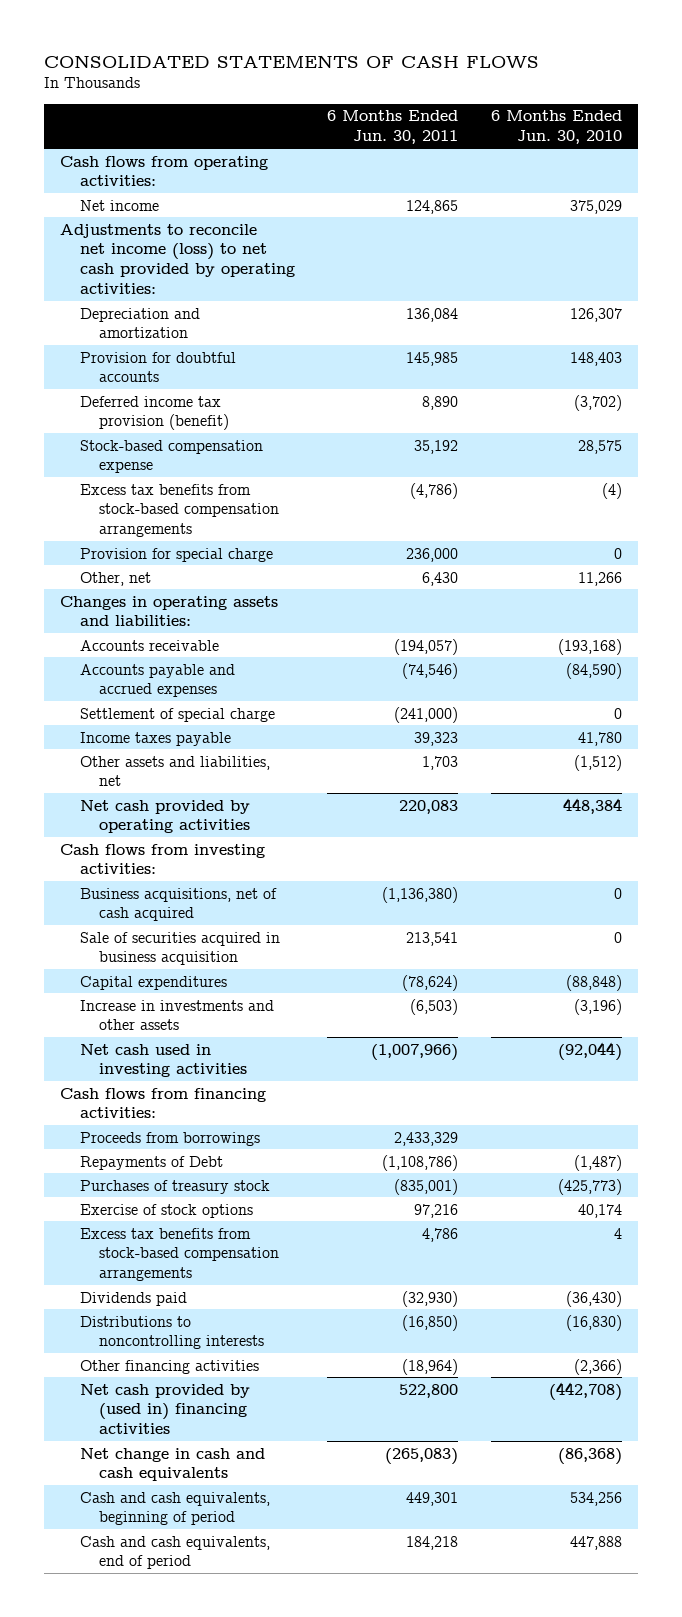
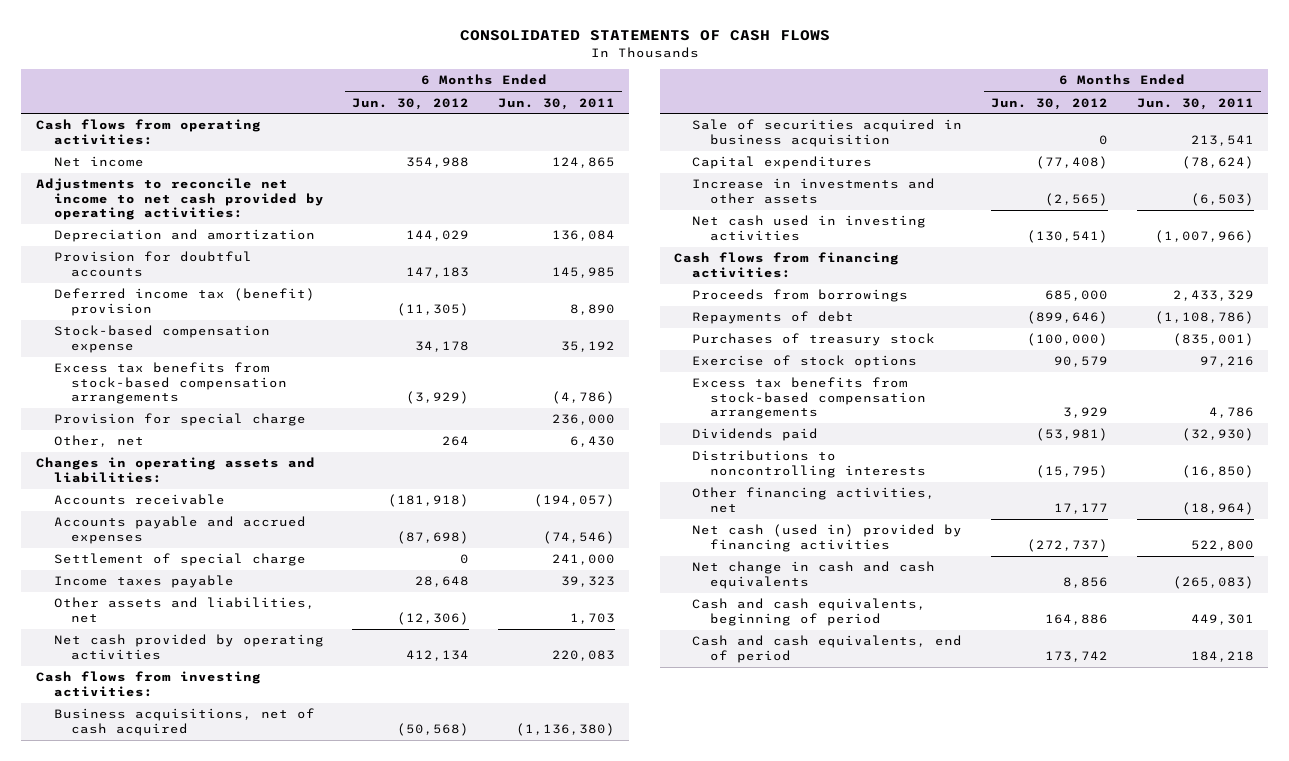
- | 6 Months Ended Jun. 30, 2011 | 6 Months Ended Jun. 30, 2010
+ | 6 Months Ended Jun. 30, 2012 | 6 Months Ended Jun. 30, 2011
- Adjustments to reconcile net income (loss) to net cash provided by operating activities:
+ Adjustments to reconcile net income to net cash provided by operating activities:
- Deferred income tax provision (benefit) | 8,890 | (3,702)
+ Deferred income tax (benefit) provision | (11,305) | 8,890
- Settlement of special charge | (241,000) | 0
+ Settlement of special charge | 0 | 241,000
- Repayments of Debt | (1,108,786) | (1,487)
+ Repayments of debt | (899,646) | (1,108,786)
- Other financing activities | (18,964) | (2,366)
- Net cash provided by (used in) financing activities | 522,800 | (442,708)
+ Other financing activities, net | 17,177 | (18,964)
+ Net cash (used in) provided by financing activities | (272,737) | 522,800

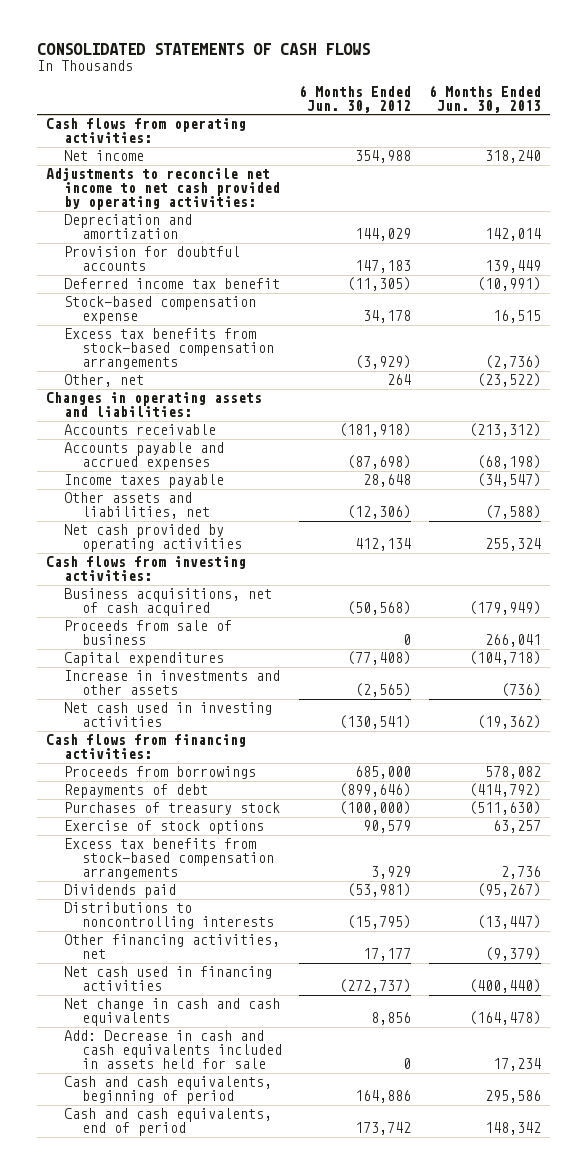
- | 6 Months Ended Jun. 30, 2012 | 6 Months Ended Jun. 30, 2011
+ | 6 Months Ended Jun. 30, 2012 | 6 Months Ended Jun. 30, 2013
- Deferred income tax (benefit) provision | (11,305) | 8,890
+ Deferred income tax benefit | (11,305) | (10,991)
- Provision for special charge | | 236,000
- Settlement of special charge | 0 | 241,000
- Sale of securities acquired in business acquisition | 0 | 213,541
+ Proceeds from sale of business | 0 | 266,041
- Net cash (used in) provided by financing activities | (272,737) | 522,800
+ Net cash used in financing activities | (272,737) | (400,440)
+ Add: Decrease in cash and cash equivalents included in assets held for sale | 0 | 17,234

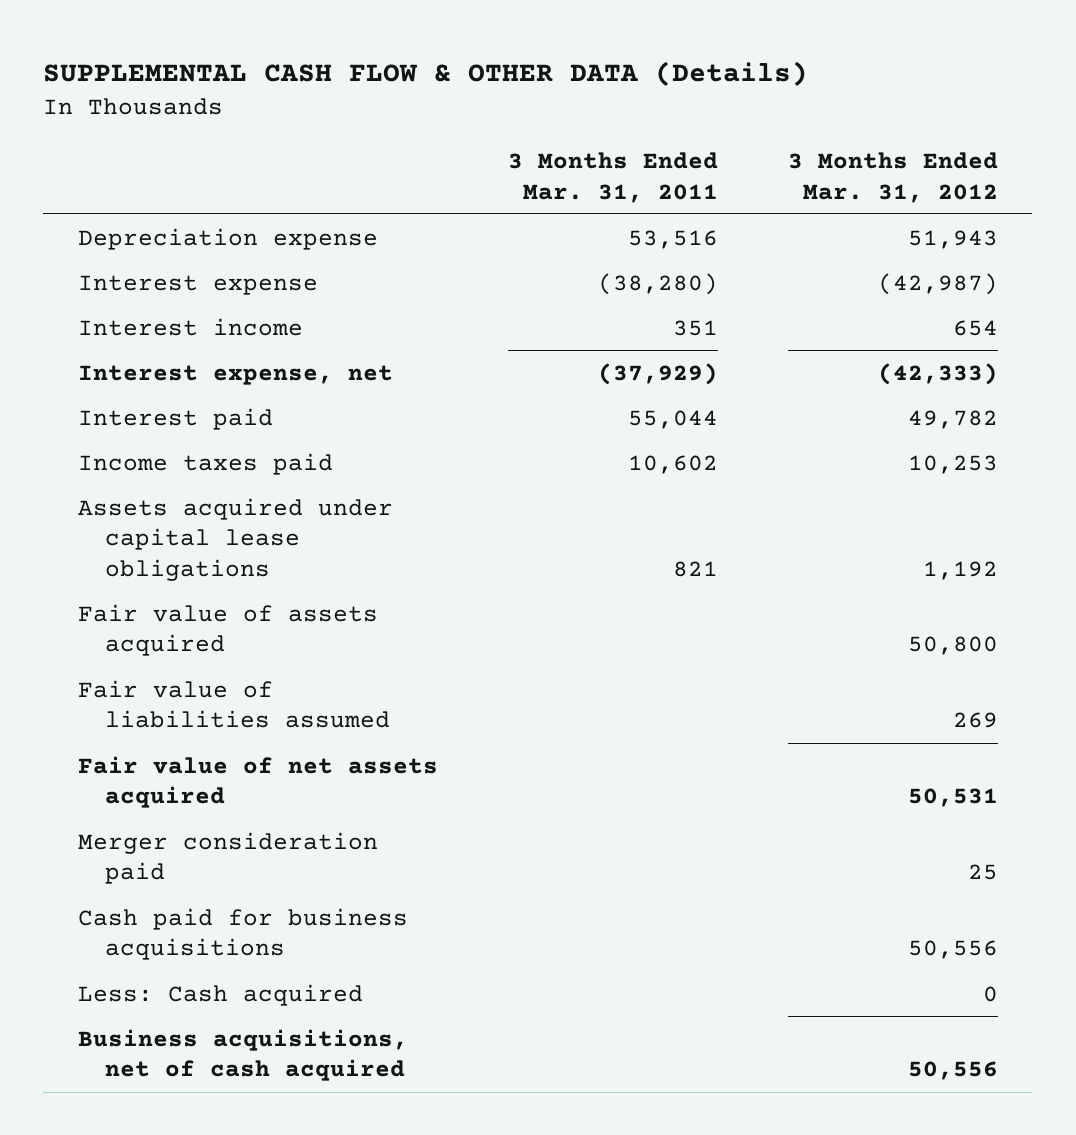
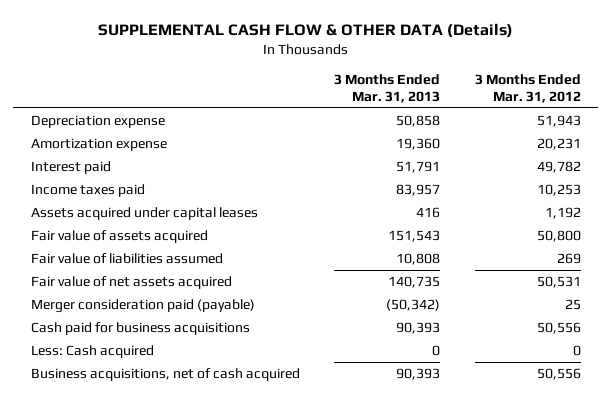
- | 3 Months Ended Mar. 31, 2011 | 3 Months Ended Mar. 31, 2012
+ | 3 Months Ended Mar. 31, 2013 | 3 Months Ended Mar. 31, 2012
- Interest expense | (38,280) | (42,987)
- Interest income | 351 | 654
- Interest expense, net | (37,929) | (42,333)
+ Amortization expense | 19,360 | 20,231
- Assets acquired under capital lease obligations | 821 | 1,192
+ Assets acquired under capital leases | 416 | 1,192
- Merger consideration paid | | 25
+ Merger consideration paid (payable) | (50,342) | 25

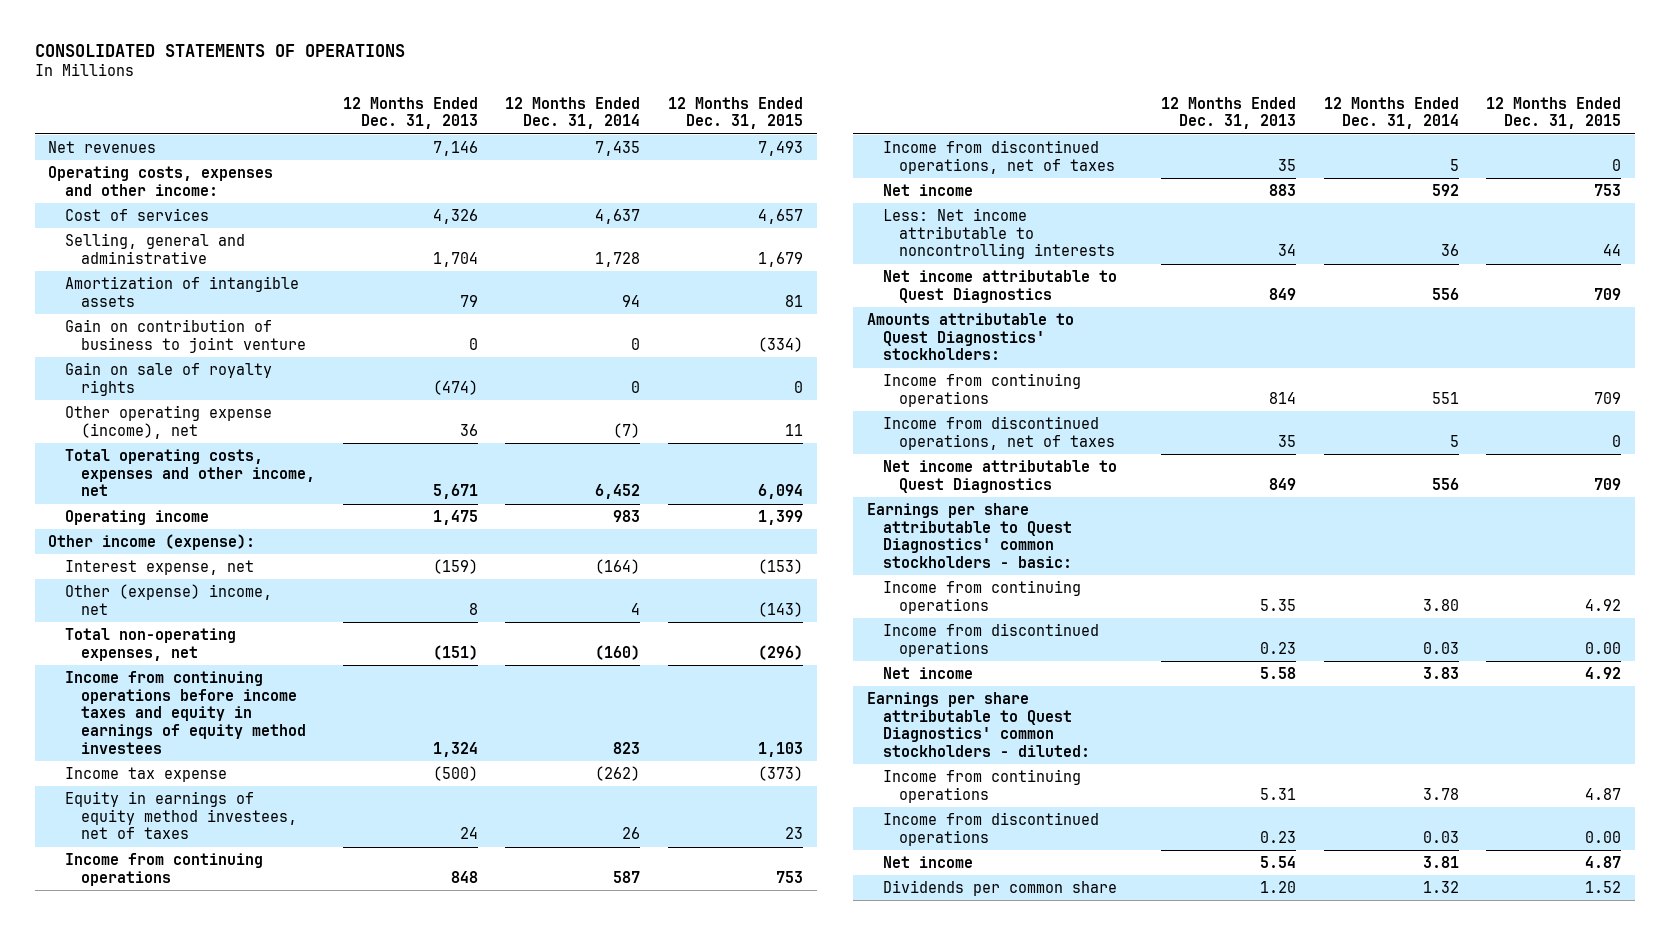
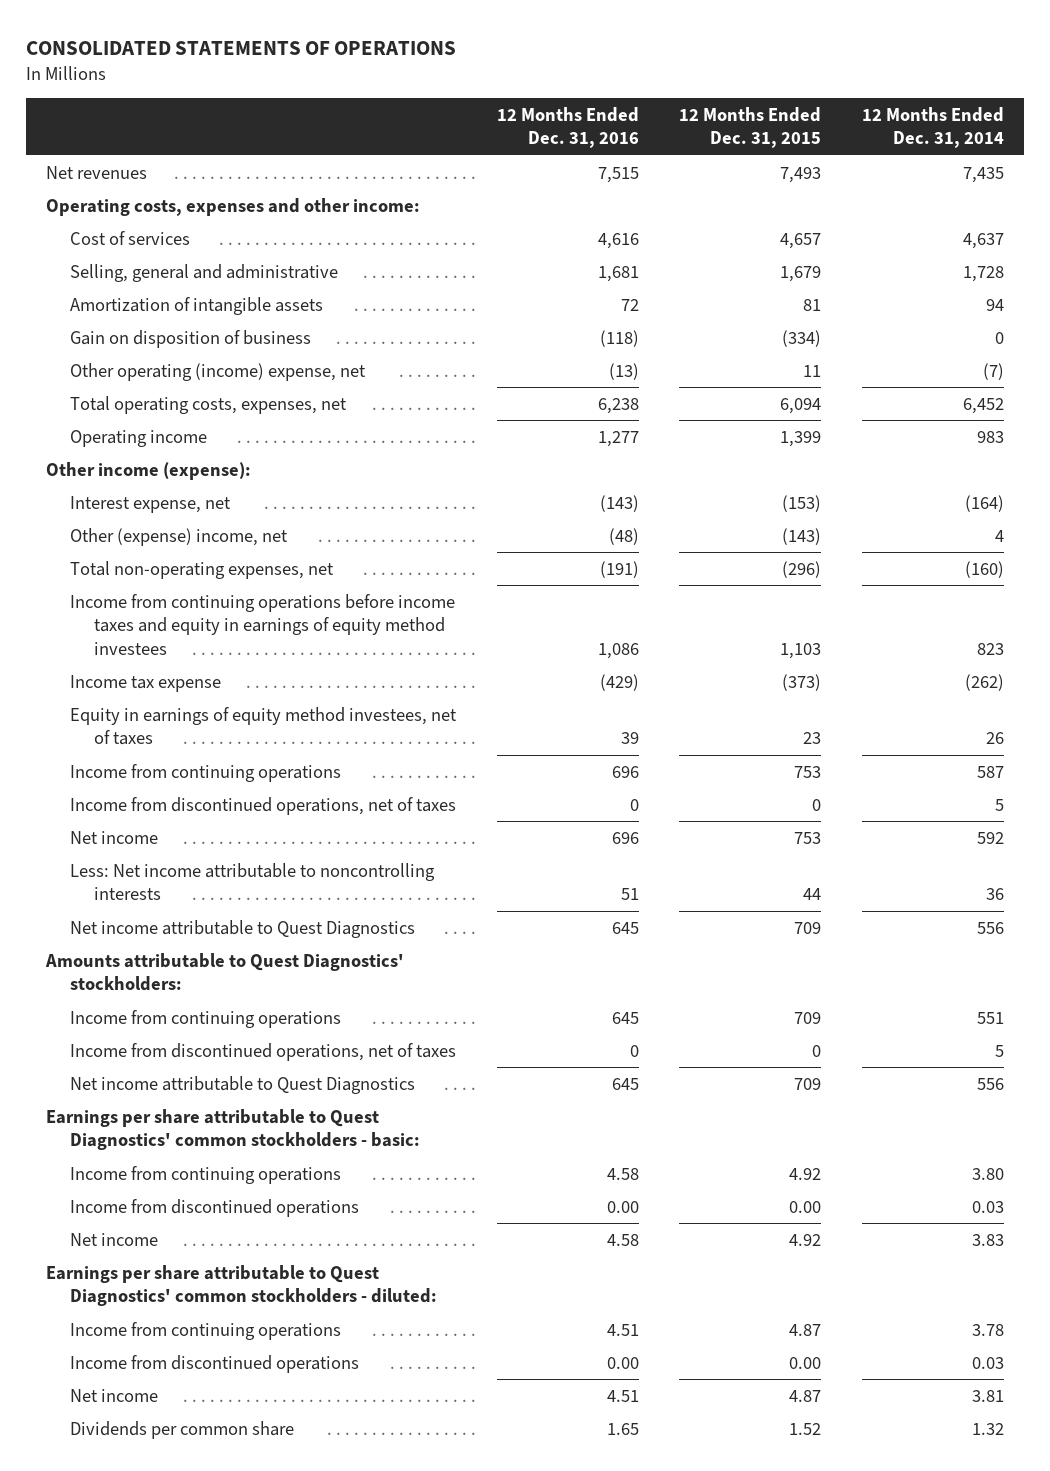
- | 12 Months Ended Dec. 31, 2013 | 12 Months Ended Dec. 31, 2014 | 12 Months Ended Dec. 31, 2015
+ | 12 Months Ended Dec. 31, 2016 | 12 Months Ended Dec. 31, 2015 | 12 Months Ended Dec. 31, 2014
- Gain on contribution of business to joint venture | 0 | 0 | (334)
- Gain on sale of royalty rights | (474) | 0 | 0
- Other operating expense (income), net | 36 | (7) | 11
- Total operating costs, expenses and other income, net | 5,671 | 6,452 | 6,094
+ Gain on disposition of business | (118) | (334) | 0
+ Other operating (income) expense, net | (13) | 11 | (7)
+ Total operating costs, expenses, net | 6,238 | 6,094 | 6,452

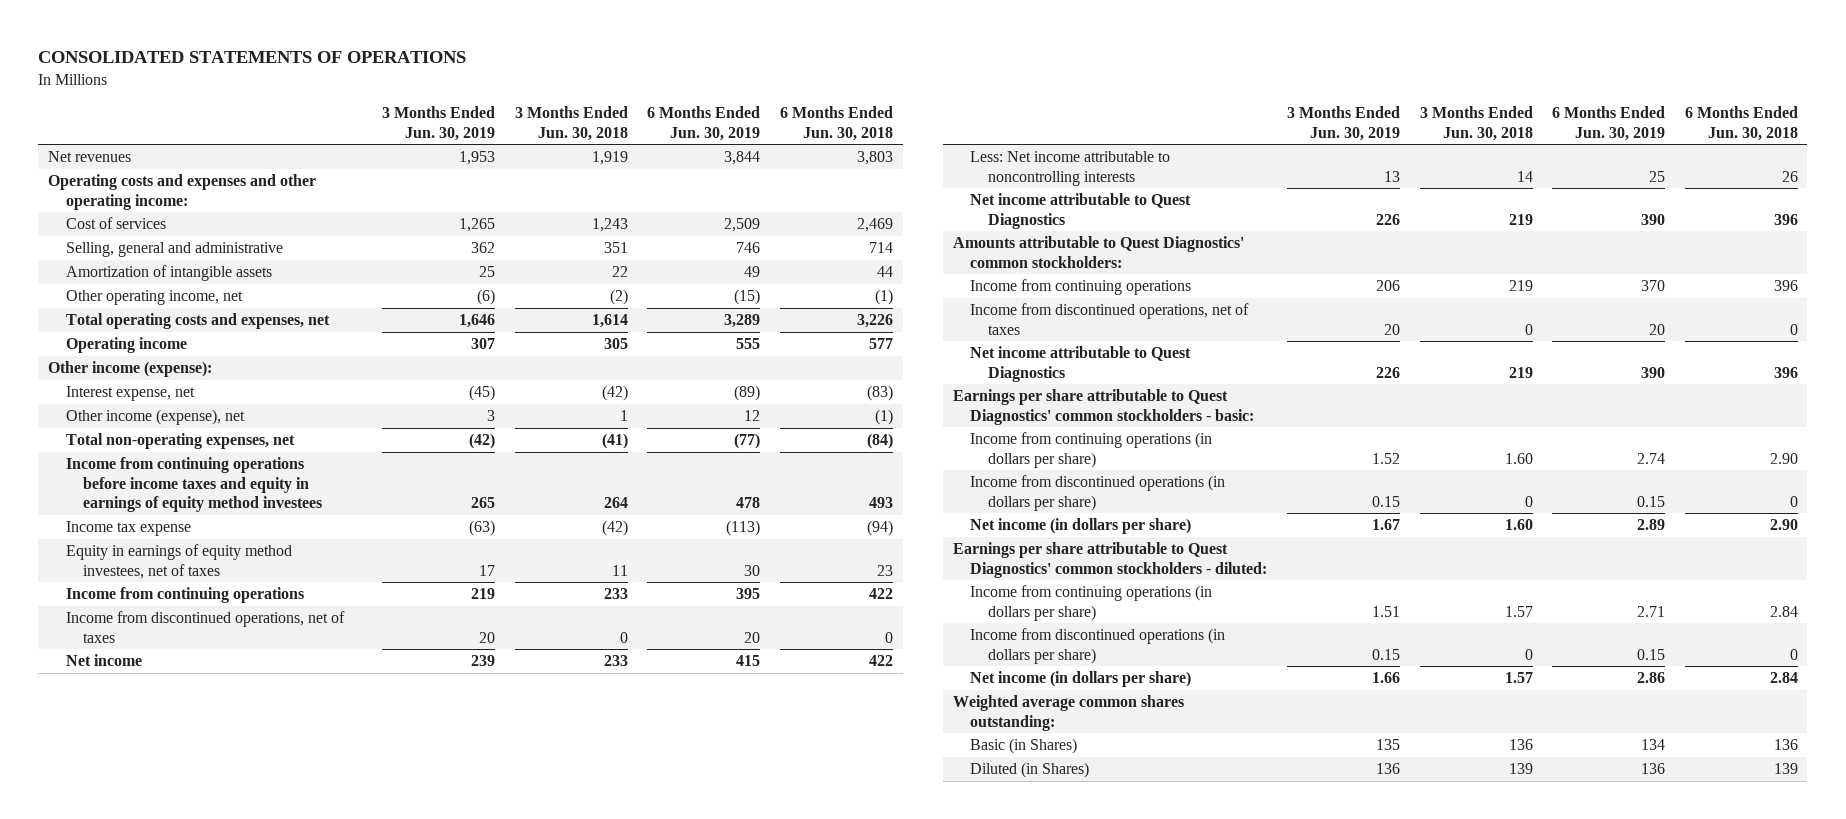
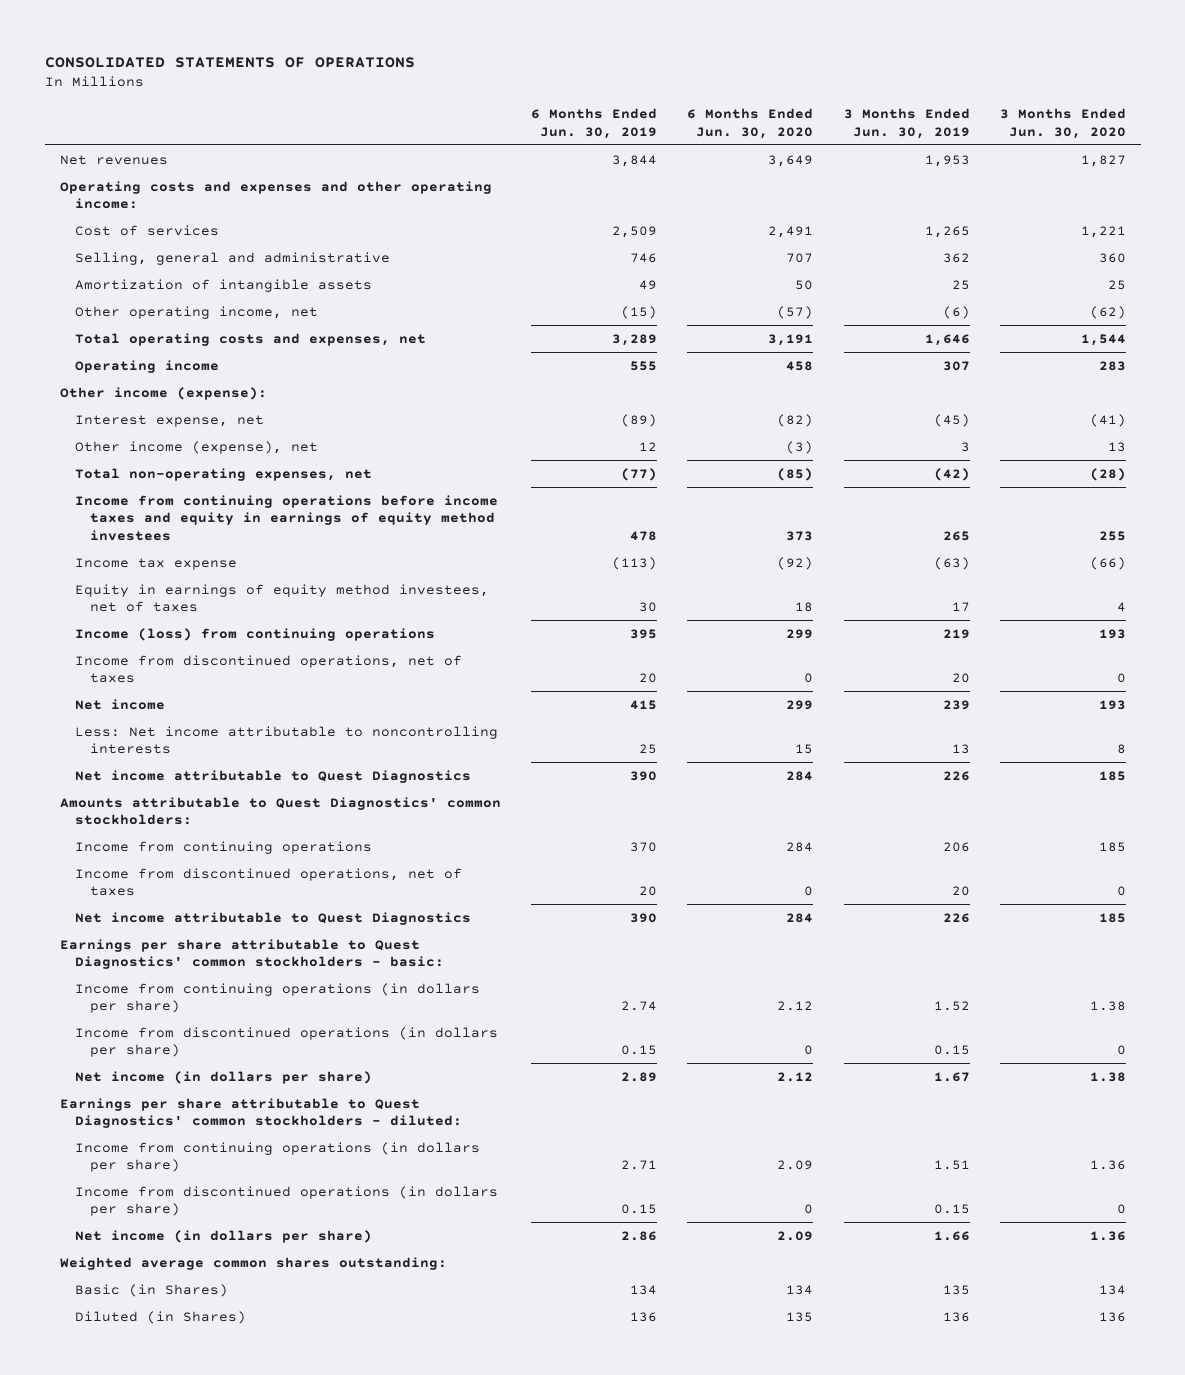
- | 3 Months Ended Jun. 30, 2019 | 3 Months Ended Jun. 30, 2018 | 6 Months Ended Jun. 30, 2019 | 6 Months Ended Jun. 30, 2018
+ | 6 Months Ended Jun. 30, 2019 | 6 Months Ended Jun. 30, 2020 | 3 Months Ended Jun. 30, 2019 | 3 Months Ended Jun. 30, 2020
- Income from continuing operations | 219 | 233 | 395 | 422
+ Income (loss) from continuing operations | 395 | 299 | 219 | 193

